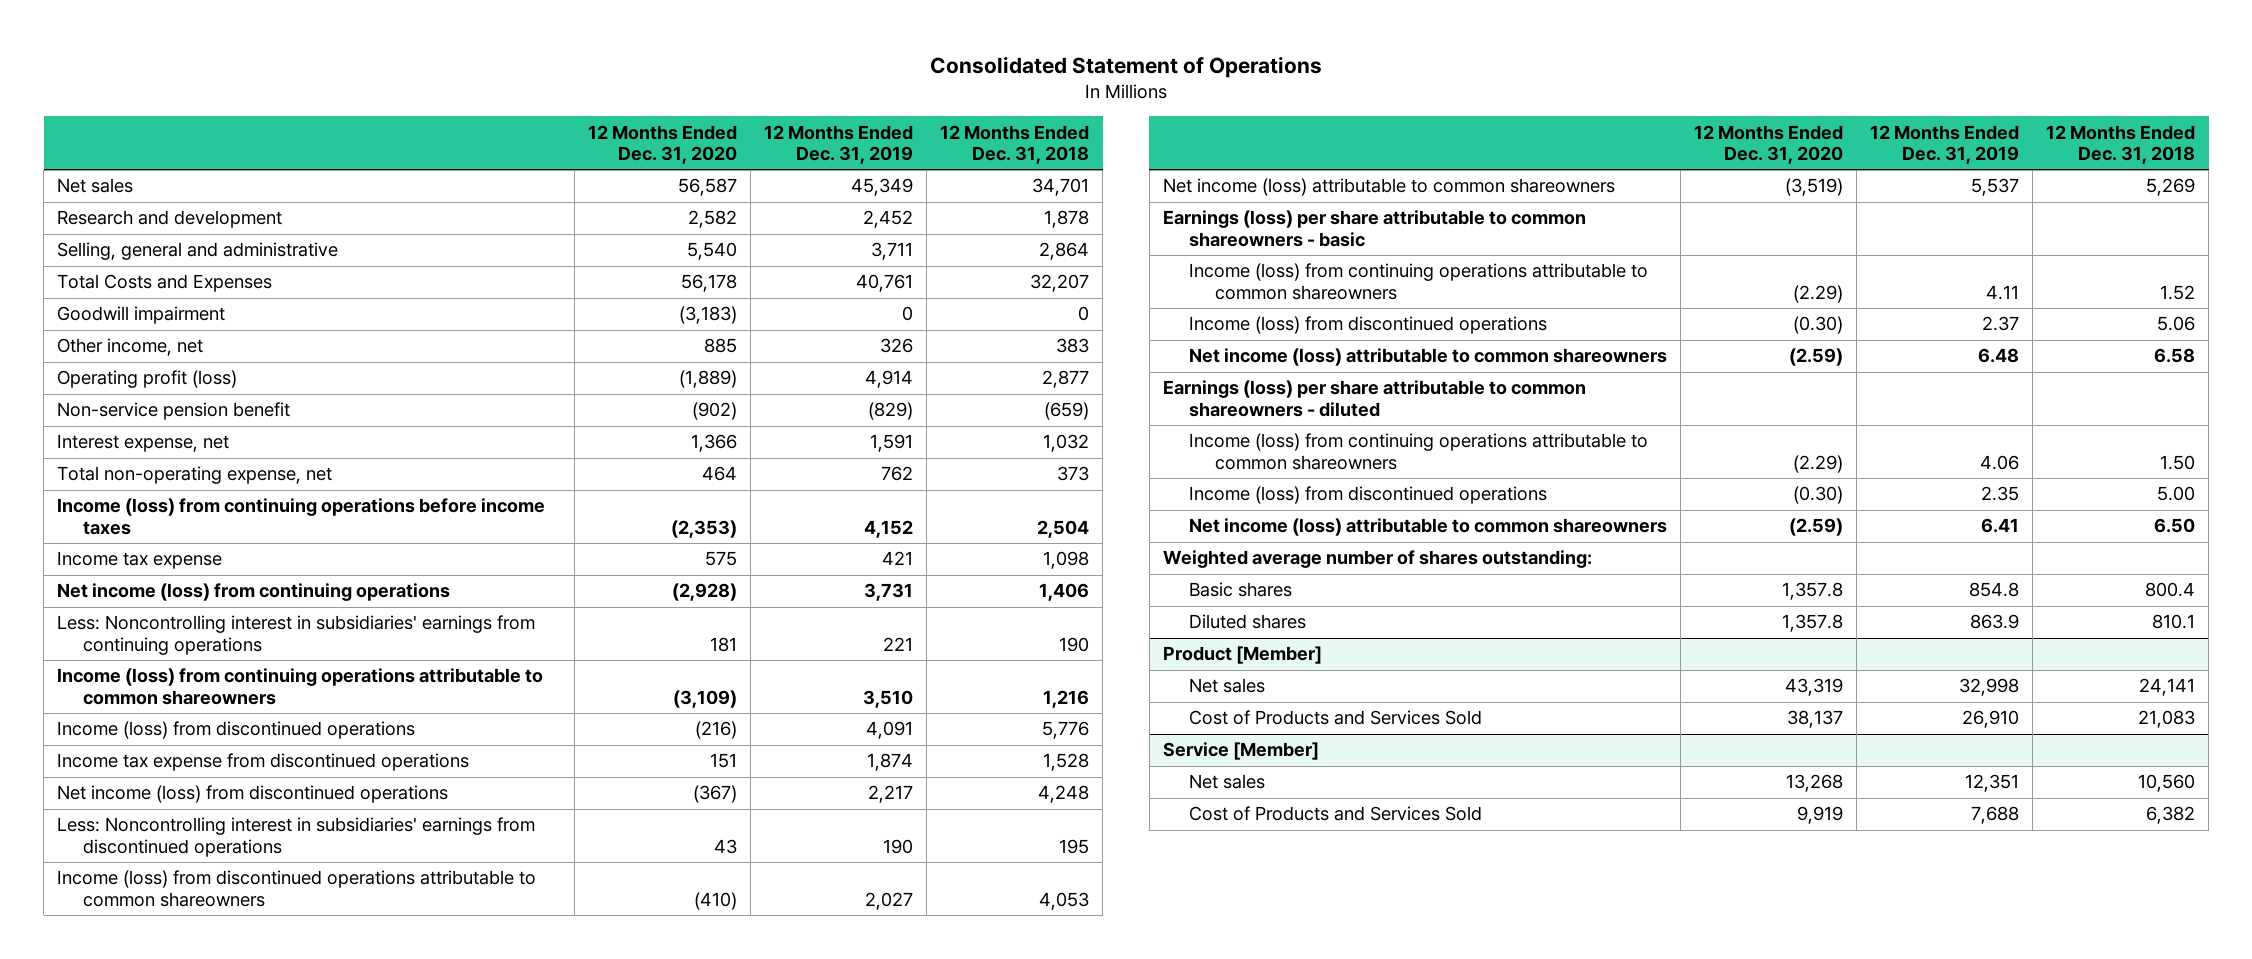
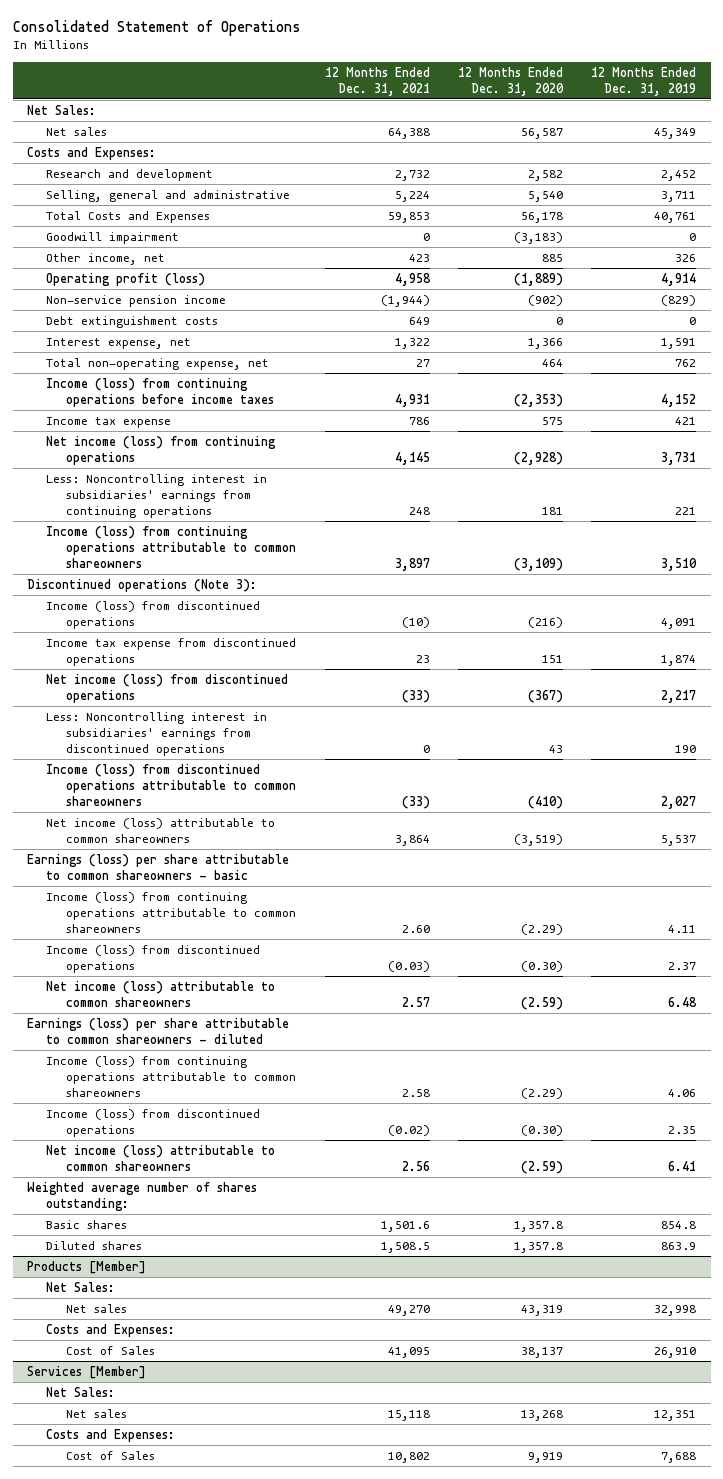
- | 12 Months Ended Dec. 31, 2020 | 12 Months Ended Dec. 31, 2019 | 12 Months Ended Dec. 31, 2018
+ | 12 Months Ended Dec. 31, 2021 | 12 Months Ended Dec. 31, 2020 | 12 Months Ended Dec. 31, 2019
+ Net Sales:
+ Costs and Expenses:
- Non-service pension benefit | (902) | (829) | (659)
+ Non-service pension income | (1,944) | (902) | (829)
+ Debt extinguishment costs | 649 | 0 | 0
+ Discontinued operations (Note 3):
- Product [Member]
+ Products [Member]
+ Net Sales:
- Cost of Products and Services Sold | 38,137 | 26,910 | 21,083
- Service [Member]
+ Costs and Expenses:
+ Cost of Sales | 41,095 | 38,137 | 26,910
+ Services [Member]
+ Net Sales:
- Cost of Products and Services Sold | 9,919 | 7,688 | 6,382
+ Costs and Expenses:
+ Cost of Sales | 10,802 | 9,919 | 7,688

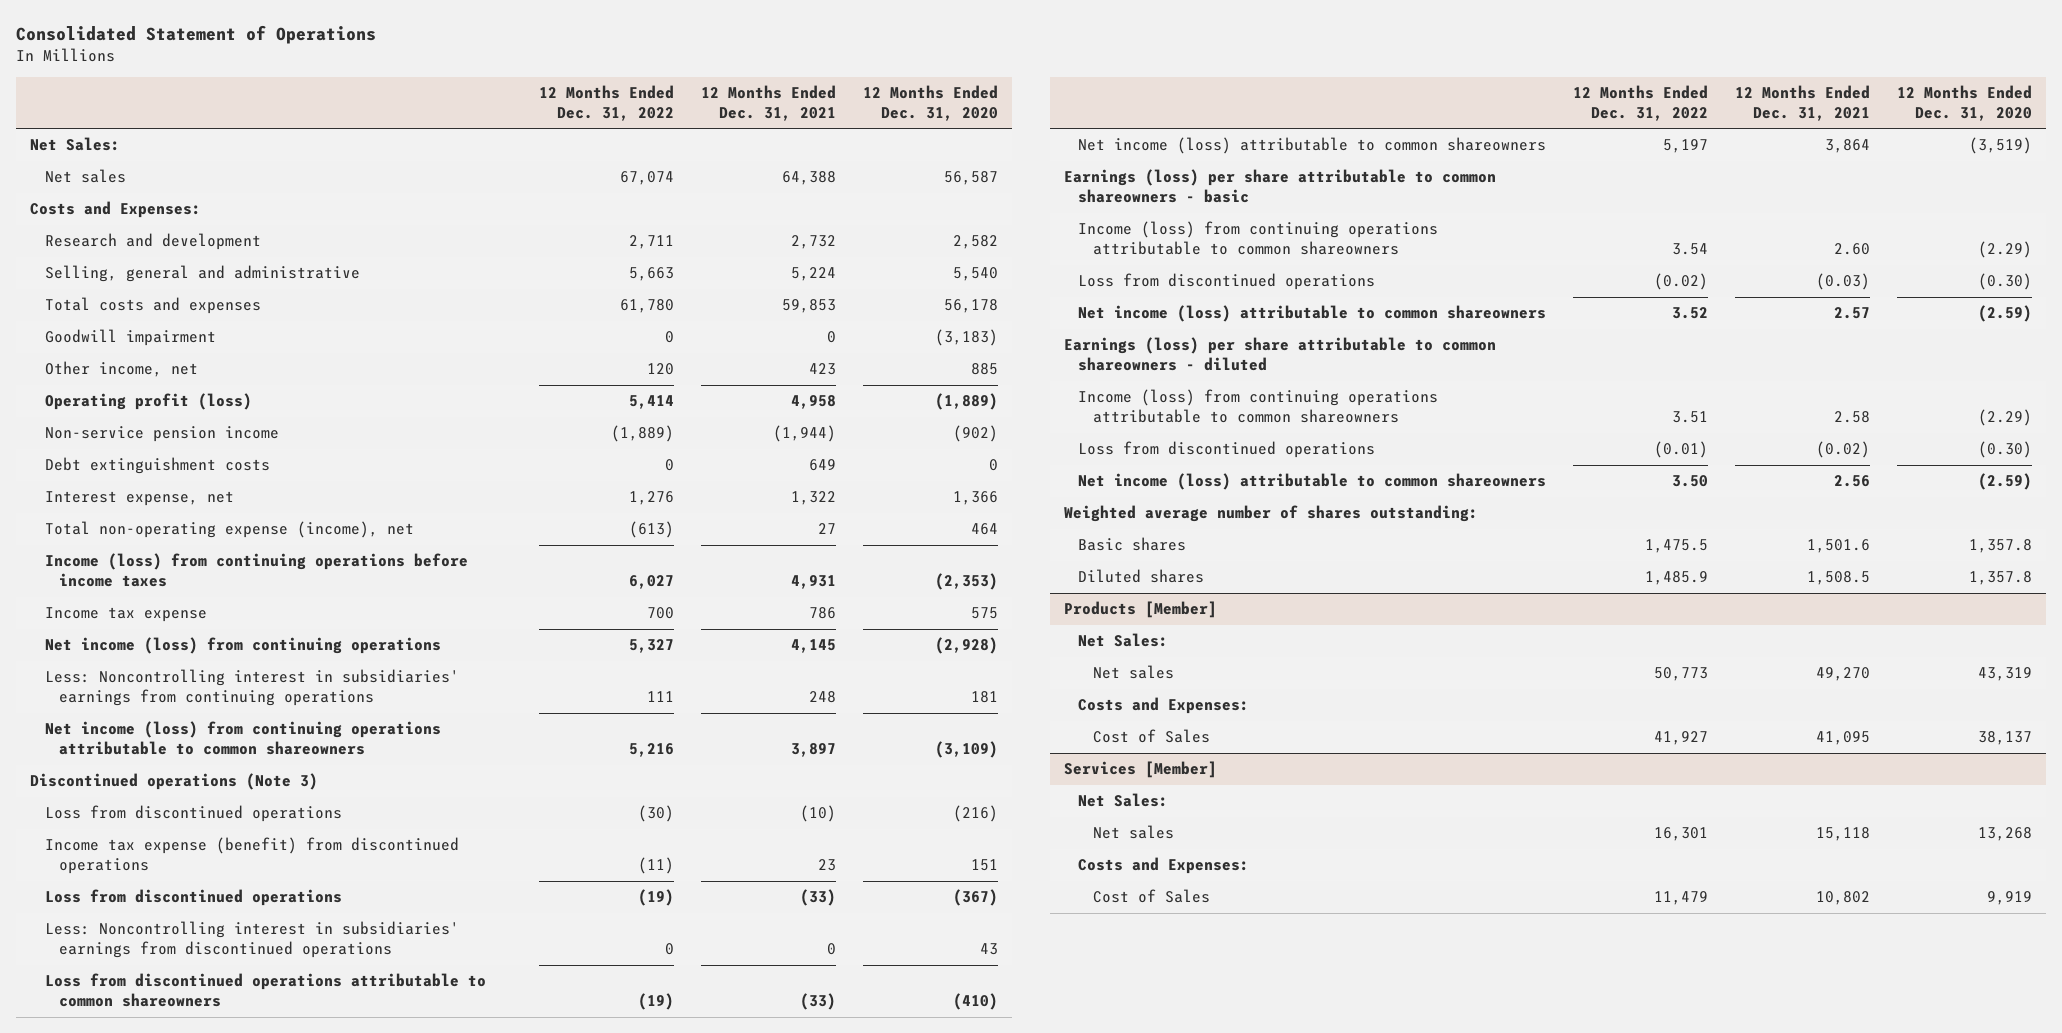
- | 12 Months Ended Dec. 31, 2021 | 12 Months Ended Dec. 31, 2020 | 12 Months Ended Dec. 31, 2019
+ | 12 Months Ended Dec. 31, 2022 | 12 Months Ended Dec. 31, 2021 | 12 Months Ended Dec. 31, 2020
- Total Costs and Expenses | 59,853 | 56,178 | 40,761
+ Total costs and expenses | 61,780 | 59,853 | 56,178
- Total non-operating expense, net | 27 | 464 | 762
+ Total non-operating expense (income), net | (613) | 27 | 464
- Income (loss) from continuing operations attributable to common shareowners | 3,897 | (3,109) | 3,510
- Discontinued operations (Note 3):
- Income (loss) from discontinued operations | (10) | (216) | 4,091
- Income tax expense from discontinued operations | 23 | 151 | 1,874
- Net income (loss) from discontinued operations | (33) | (367) | 2,217
+ Net income (loss) from continuing operations attributable to common shareowners | 5,216 | 3,897 | (3,109)
+ Discontinued operations (Note 3)
+ Loss from discontinued operations | (30) | (10) | (216)
+ Income tax expense (benefit) from discontinued operations | (11) | 23 | 151
+ Loss from discontinued operations | (19) | (33) | (367)
- Income (loss) from discontinued operations attributable to common shareowners | (33) | (410) | 2,027
+ Loss from discontinued operations attributable to common shareowners | (19) | (33) | (410)
- Income (loss) from discontinued operations | (0.03) | (0.30) | 2.37
+ Loss from discontinued operations | (0.02) | (0.03) | (0.30)
- Income (loss) from discontinued operations | (0.02) | (0.30) | 2.35
+ Loss from discontinued operations | (0.01) | (0.02) | (0.30)

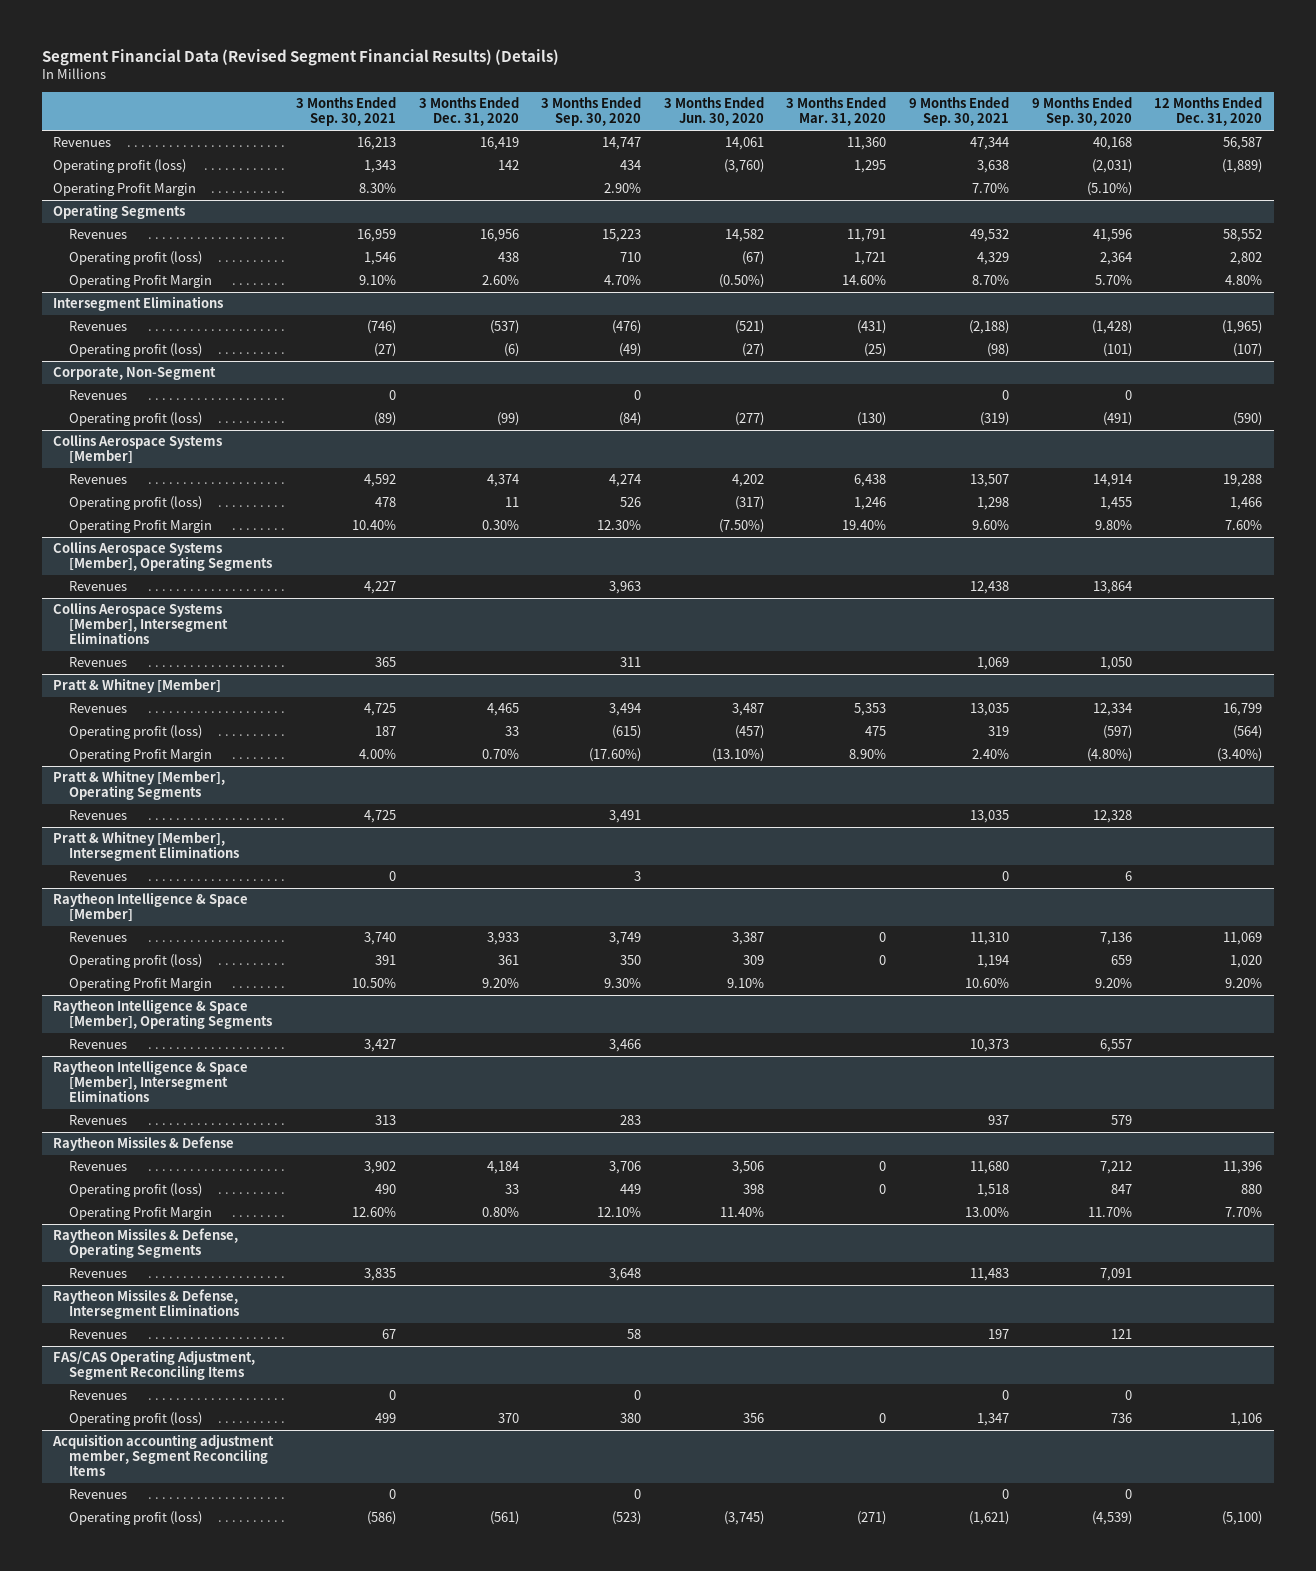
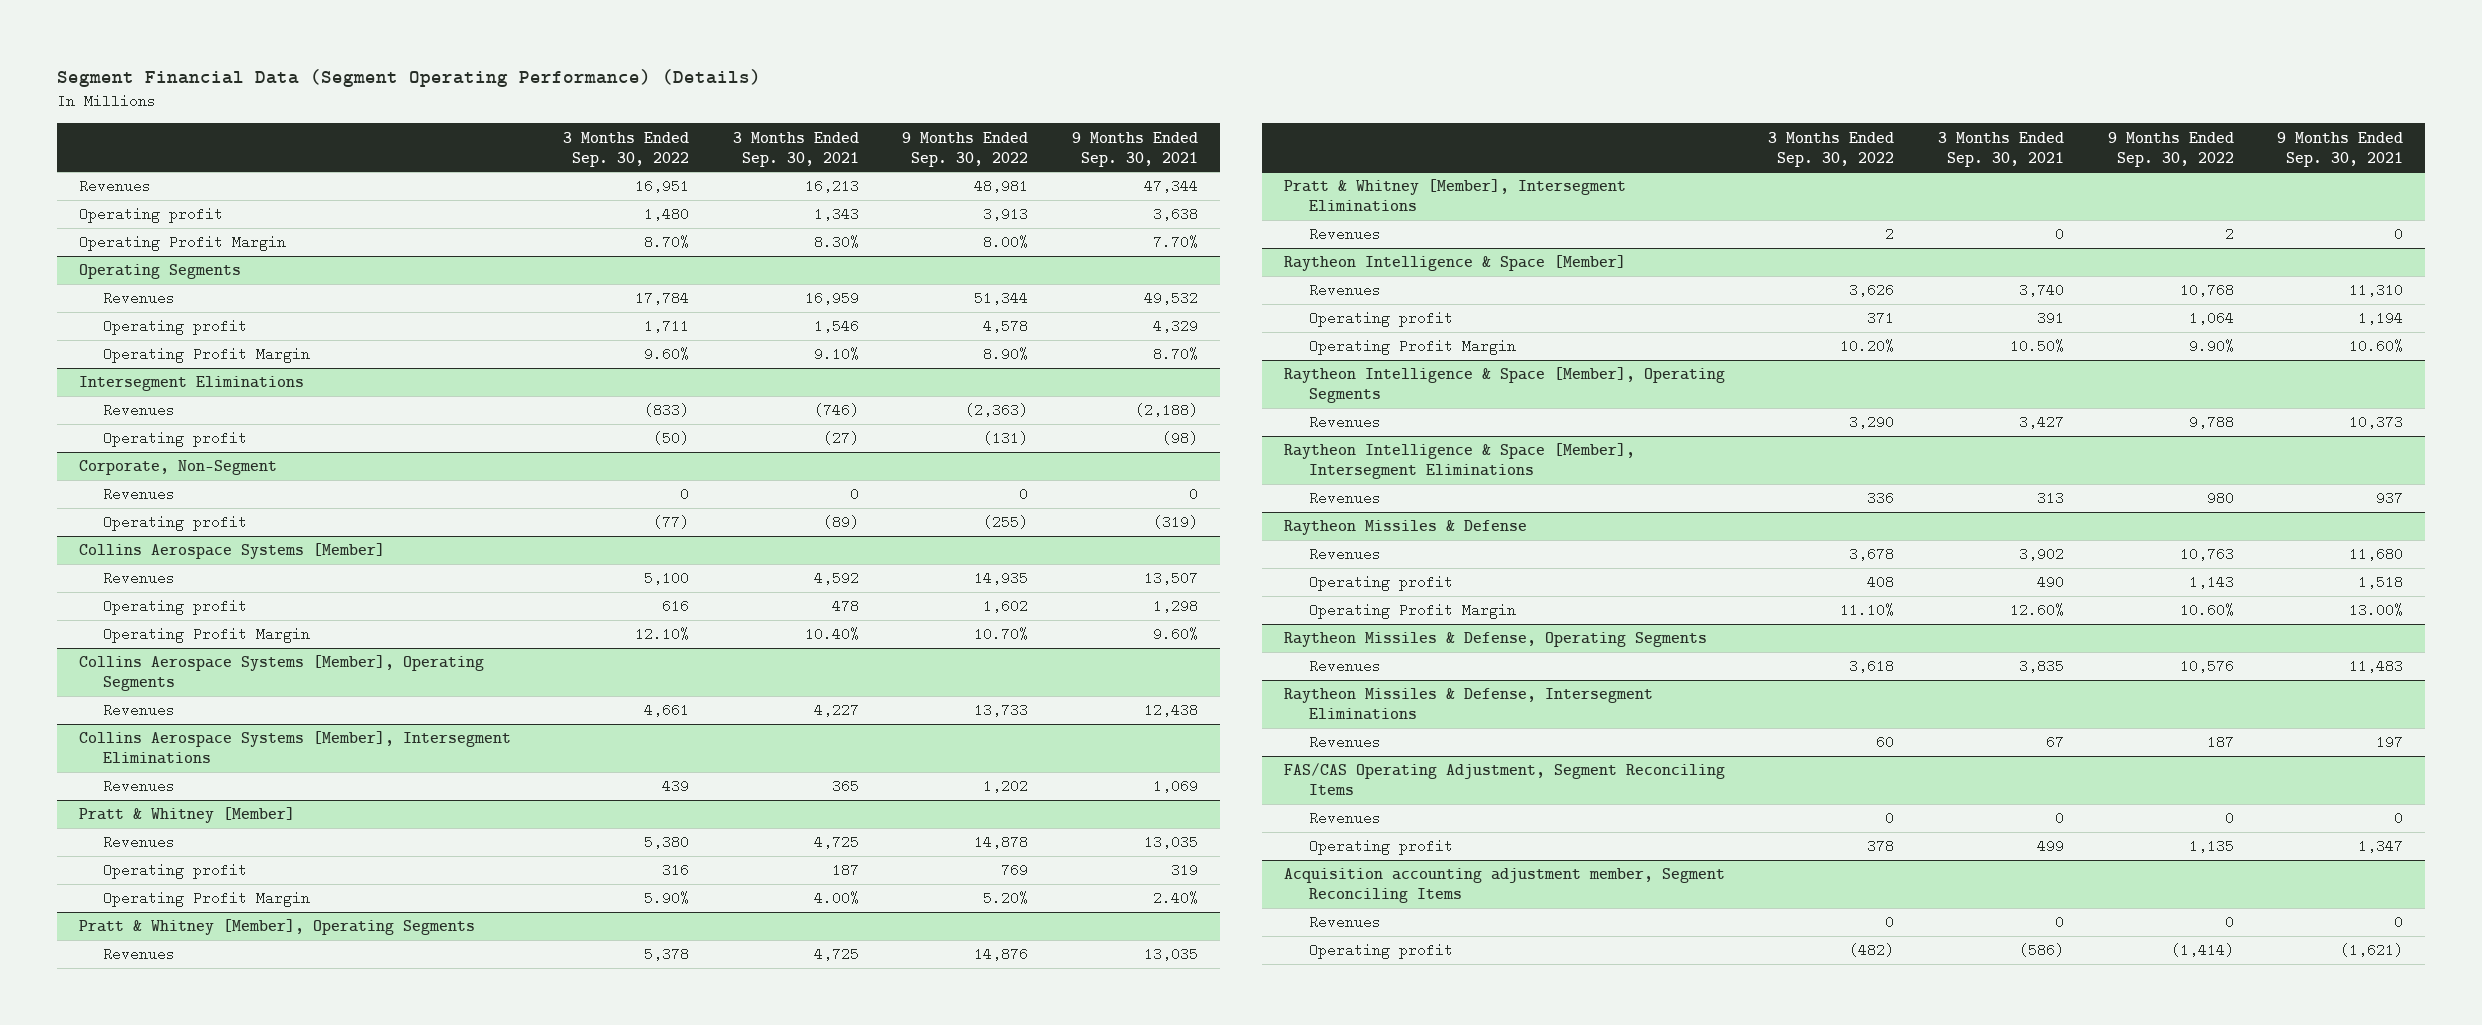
- Segment Financial Data (Revised Segment Financial Results) (Details)
+ Segment Financial Data (Segment Operating Performance) (Details)
- | 3 Months Ended Sep. 30, 2021 | 3 Months Ended Dec. 31, 2020 | 3 Months Ended Sep. 30, 2020 | 3 Months Ended Jun. 30, 2020 | 3 Months Ended Mar. 31, 2020 | 9 Months Ended Sep. 30, 2021 | 9 Months Ended Sep. 30, 2020 | 12 Months Ended Dec. 31, 2020
+ | 3 Months Ended Sep. 30, 2022 | 3 Months Ended Sep. 30, 2021 | 9 Months Ended Sep. 30, 2022 | 9 Months Ended Sep. 30, 2021
- Operating profit (loss) | 1,343 | 142 | 434 | (3,760) | 1,295 | 3,638 | (2,031) | (1,889)
+ Operating profit | 1,480 | 1,343 | 3,913 | 3,638
@ Operating Segments
- Operating profit (loss) | 1,546 | 438 | 710 | (67) | 1,721 | 4,329 | 2,364 | 2,802
+ Operating profit | 1,711 | 1,546 | 4,578 | 4,329
@ Intersegment Eliminations
- Operating profit (loss) | (27) | (6) | (49) | (27) | (25) | (98) | (101) | (107)
+ Operating profit | (50) | (27) | (131) | (98)
@ Corporate, Non-Segment
- Operating profit (loss) | (89) | (99) | (84) | (277) | (130) | (319) | (491) | (590)
+ Operating profit | (77) | (89) | (255) | (319)
@ Collins Aerospace Systems [Member]
- Operating profit (loss) | 478 | 11 | 526 | (317) | 1,246 | 1,298 | 1,455 | 1,466
+ Operating profit | 616 | 478 | 1,602 | 1,298
@ Pratt & Whitney [Member]
- Operating profit (loss) | 187 | 33 | (615) | (457) | 475 | 319 | (597) | (564)
+ Operating profit | 316 | 187 | 769 | 319
@ Raytheon Intelligence & Space [Member]
- Operating profit (loss) | 391 | 361 | 350 | 309 | 0 | 1,194 | 659 | 1,020
+ Operating profit | 371 | 391 | 1,064 | 1,194
@ Raytheon Missiles & Defense
- Operating profit (loss) | 490 | 33 | 449 | 398 | 0 | 1,518 | 847 | 880
+ Operating profit | 408 | 490 | 1,143 | 1,518
@ FAS/CAS Operating Adjustment, Segment Reconciling Items
- Operating profit (loss) | 499 | 370 | 380 | 356 | 0 | 1,347 | 736 | 1,106
+ Operating profit | 378 | 499 | 1,135 | 1,347
@ Acquisition accounting adjustment member, Segment Reconciling Items
- Operating profit (loss) | (586) | (561) | (523) | (3,745) | (271) | (1,621) | (4,539) | (5,100)
+ Operating profit | (482) | (586) | (1,414) | (1,621)

